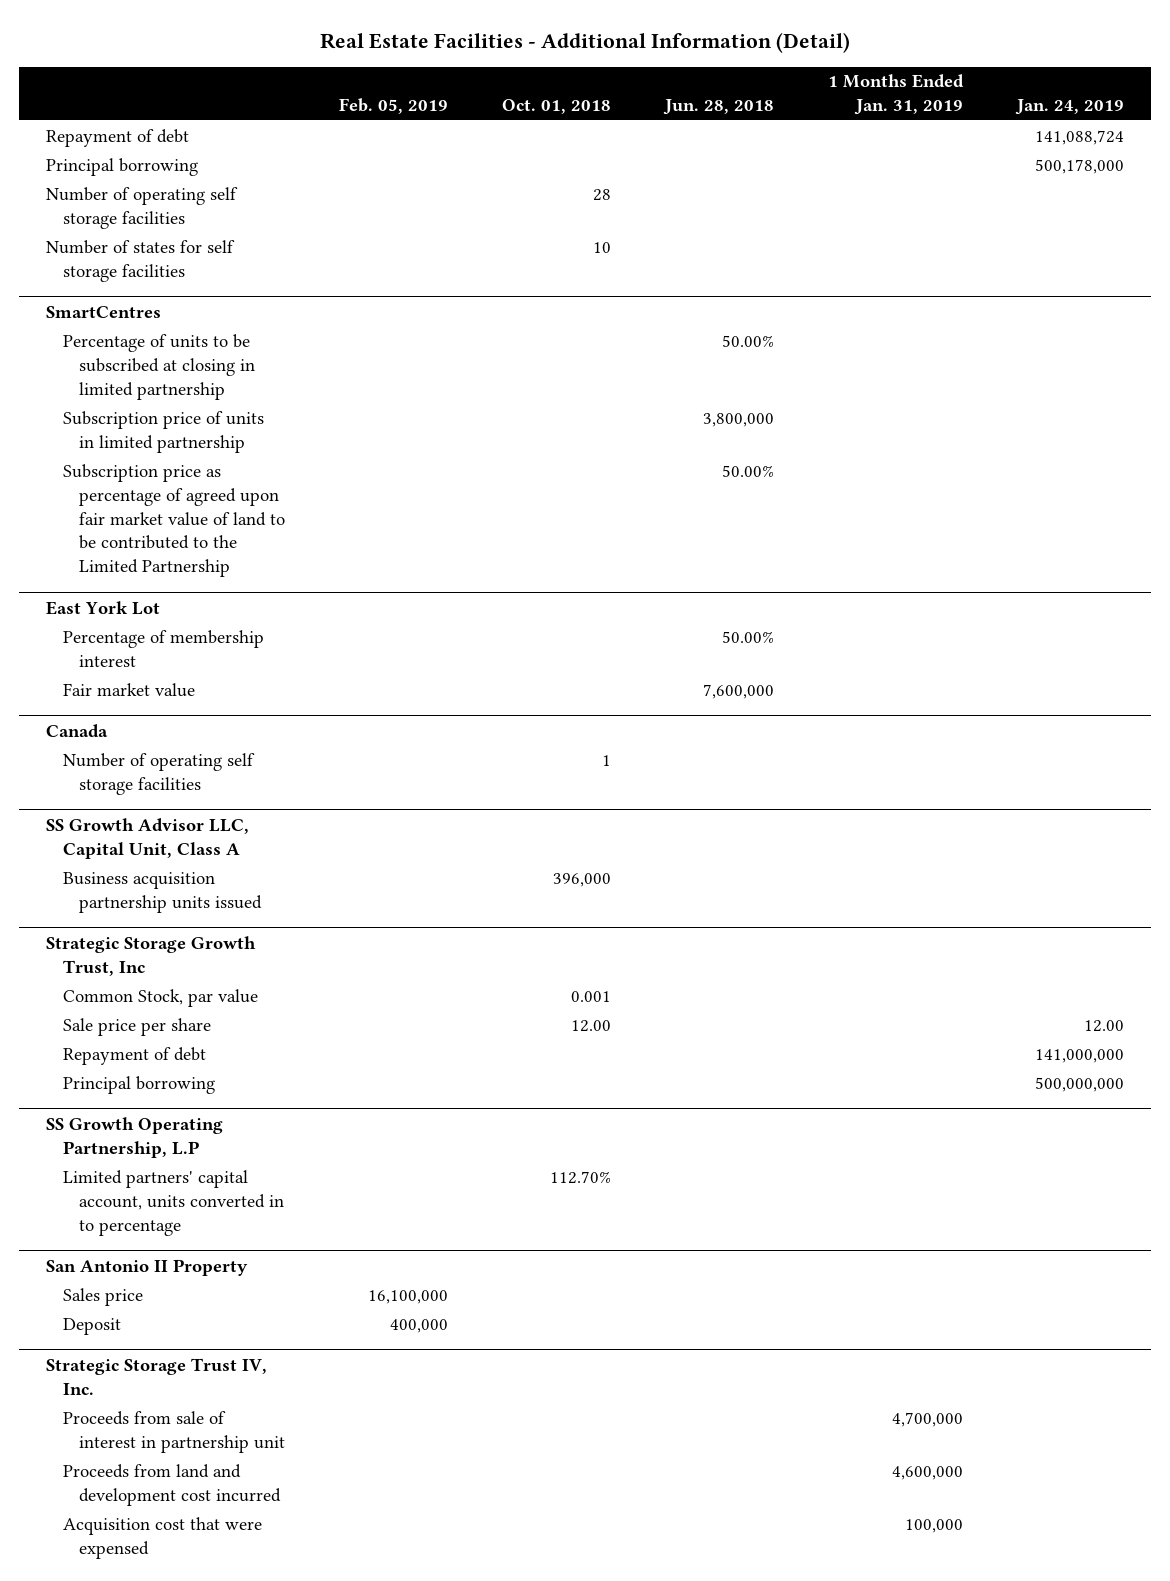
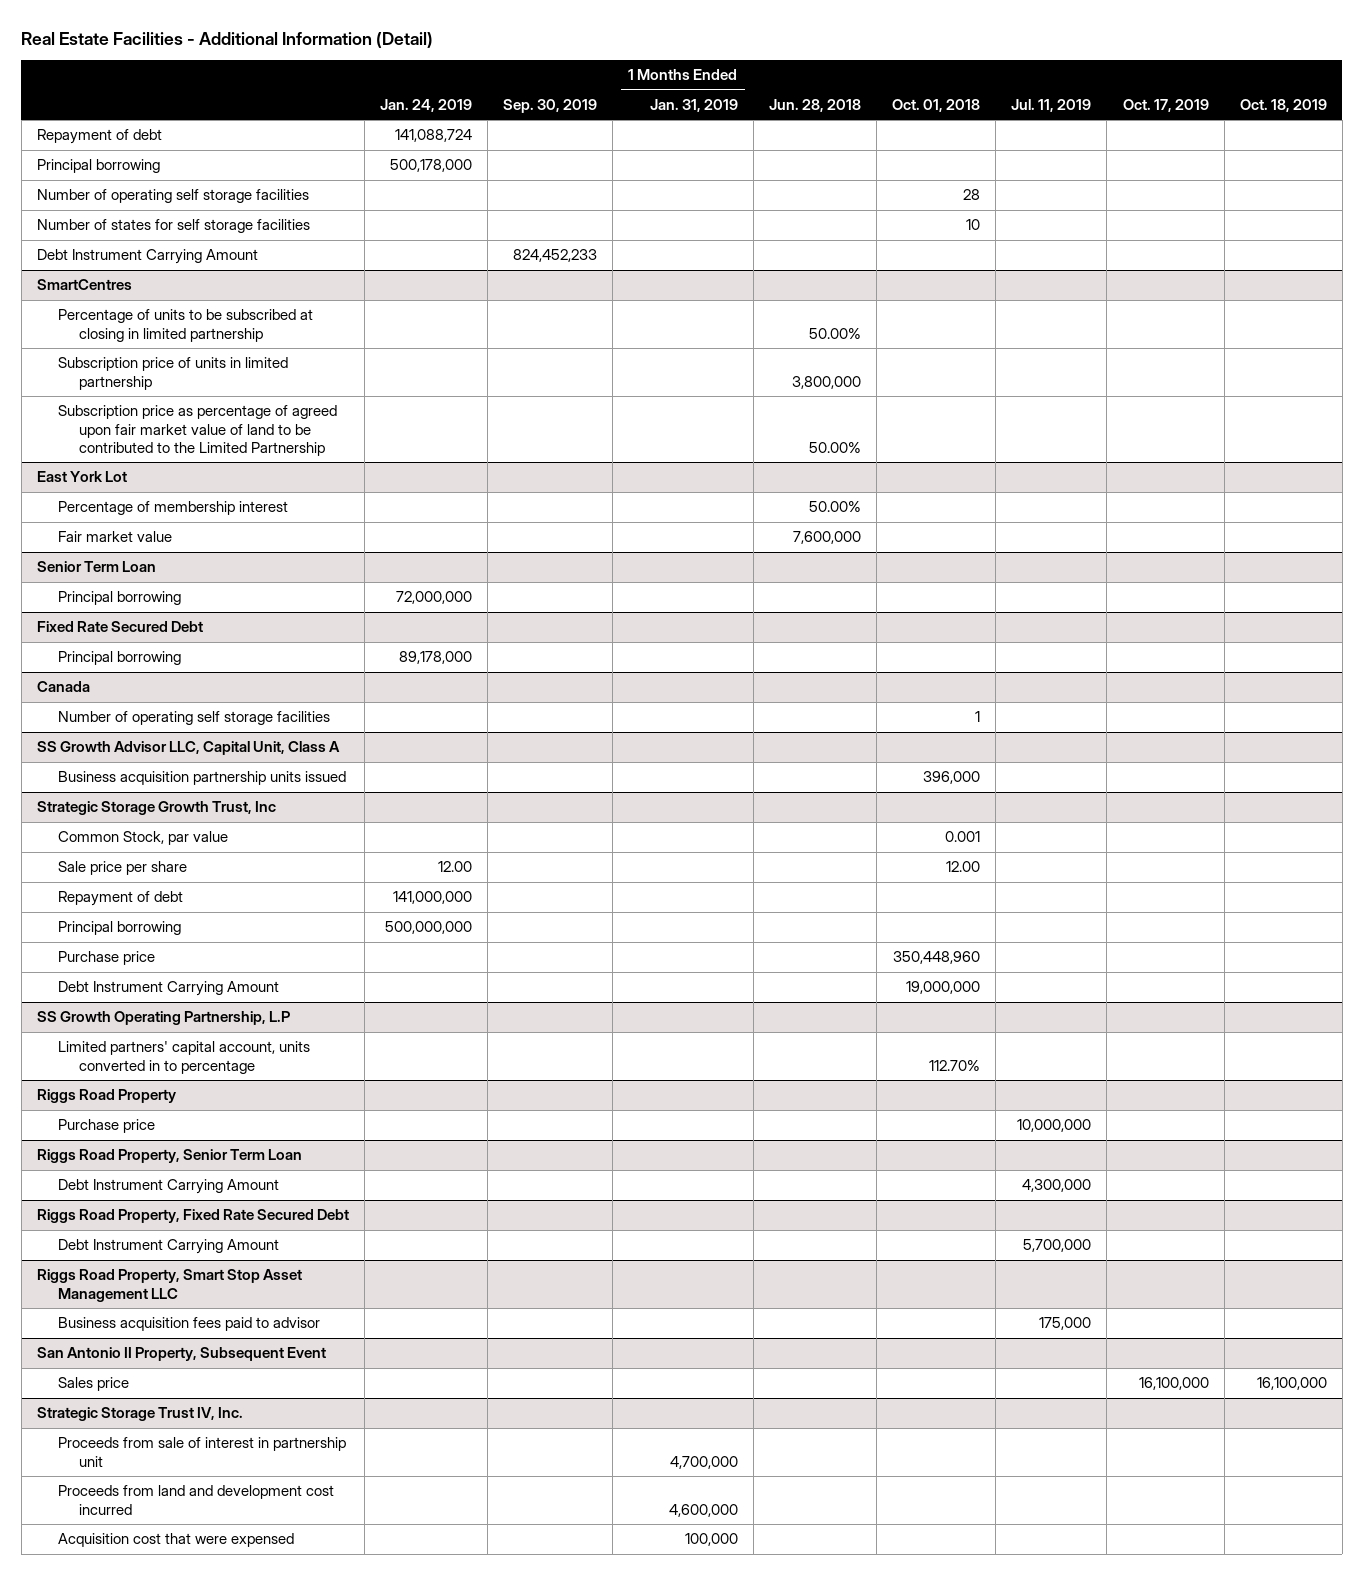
- | Feb. 05, 2019 | Oct. 01, 2018 | Jun. 28, 2018 | 1 Months Ended Jan. 31, 2019 | Jan. 24, 2019
+ | Jan. 24, 2019 | Sep. 30, 2019 | 1 Months Ended Jan. 31, 2019 | Jun. 28, 2018 | Oct. 01, 2018 | Jul. 11, 2019 | Oct. 17, 2019 | Oct. 18, 2019
+ Debt Instrument Carrying Amount | | 824,452,233 | | | | | |
+ Senior Term Loan
+ Principal borrowing | 72,000,000 | | | | | | |
+ Fixed Rate Secured Debt
+ Principal borrowing | 89,178,000 | | | | | | |
@ Strategic Storage Growth Trust, Inc
+ Purchase price | | | | | 350,448,960 | | |
+ Debt Instrument Carrying Amount | | | | | 19,000,000 | | |
- San Antonio II Property
+ Riggs Road Property
+ Purchase price | | | | | | 10,000,000 | |
+ Riggs Road Property, Senior Term Loan
+ Debt Instrument Carrying Amount | | | | | | 4,300,000 | |
+ Riggs Road Property, Fixed Rate Secured Debt
+ Debt Instrument Carrying Amount | | | | | | 5,700,000 | |
+ Riggs Road Property, Smart Stop Asset Management LLC
+ Business acquisition fees paid to advisor | | | | | | 175,000 | |
+ San Antonio II Property, Subsequent Event
- Deposit | 400,000 | | | |

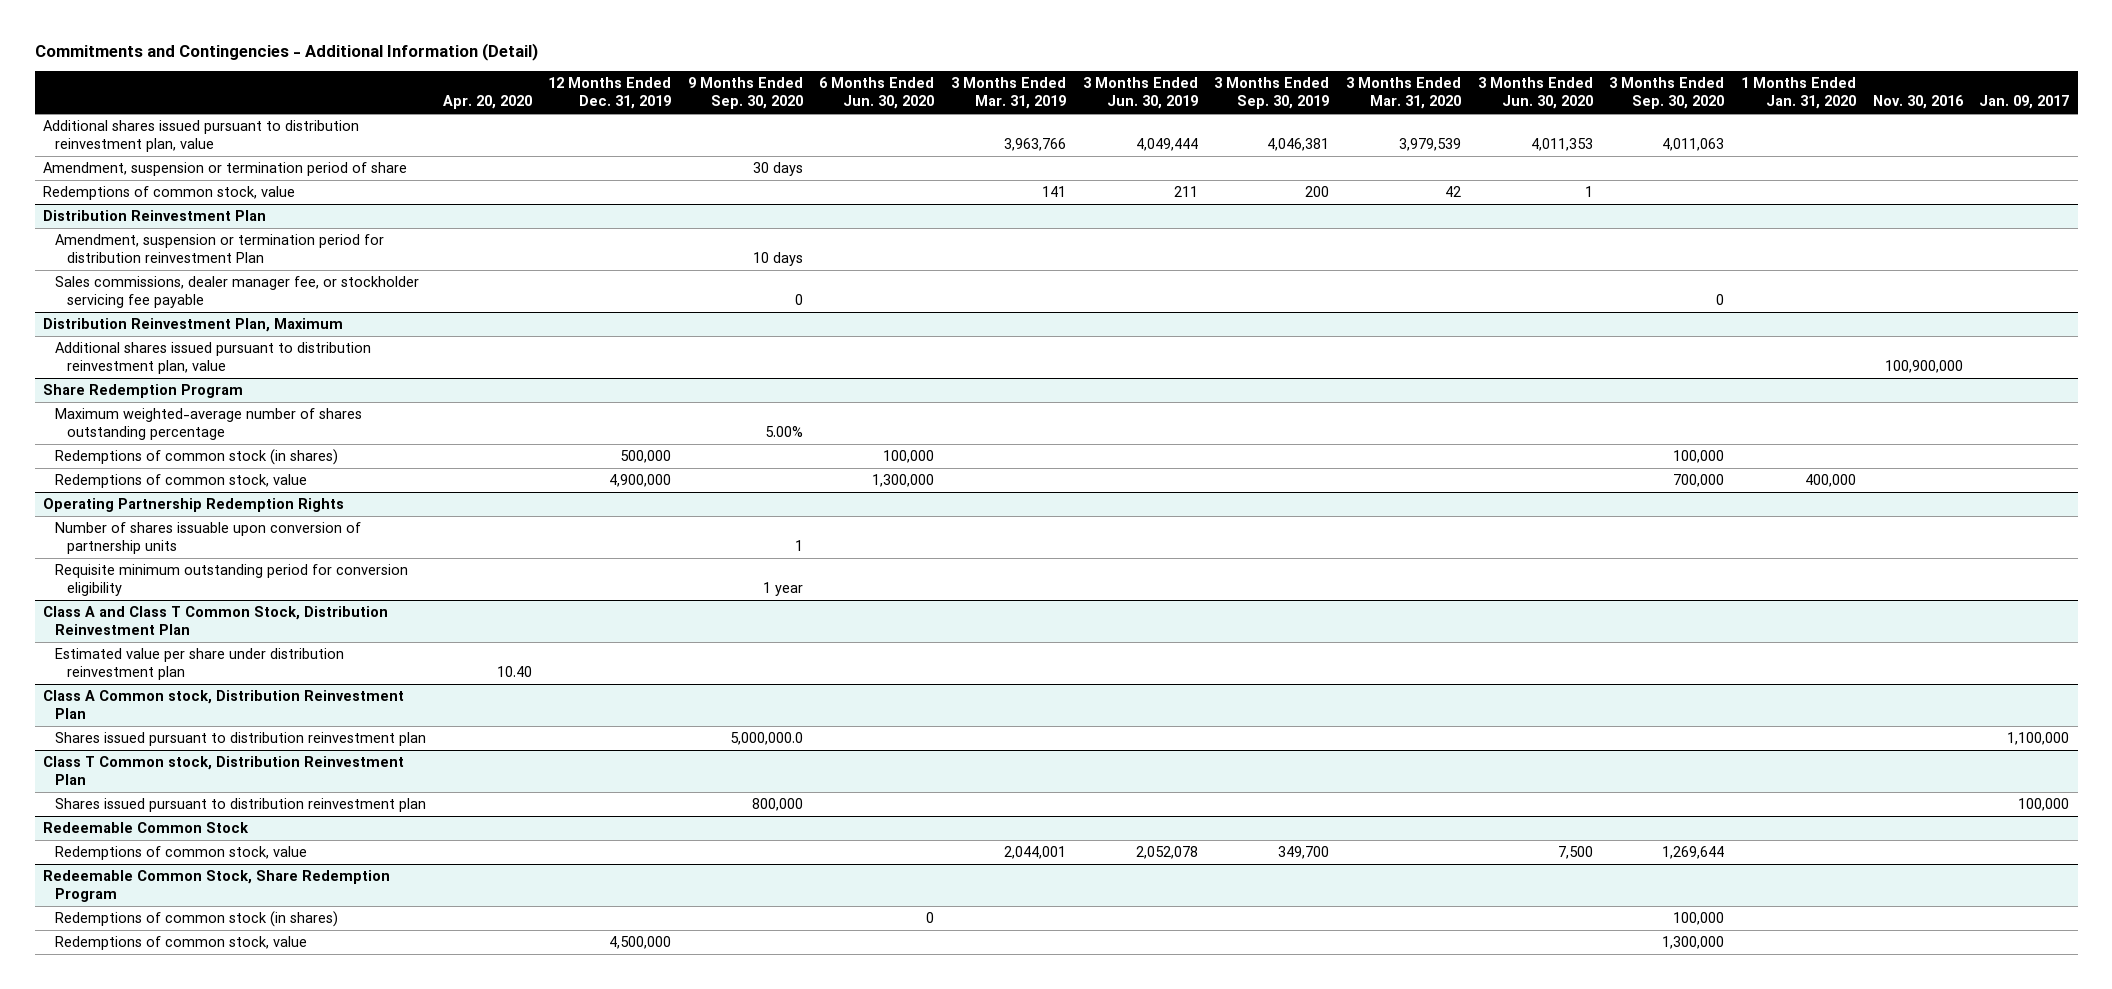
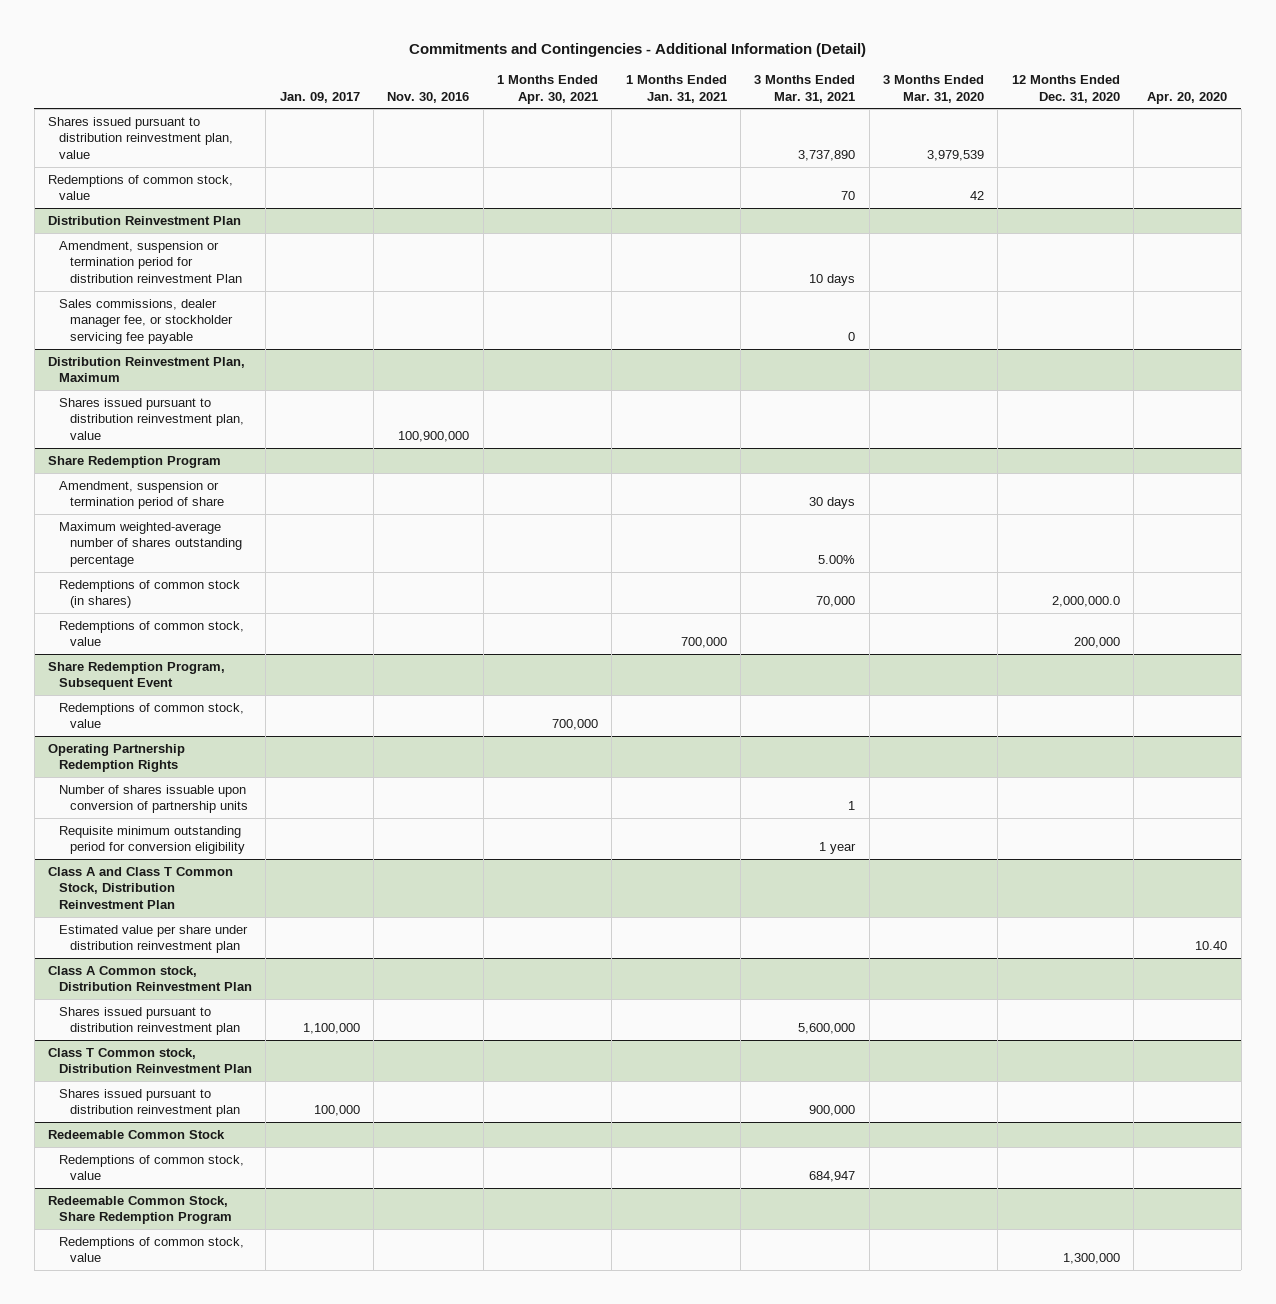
- | Apr. 20, 2020 | 12 Months Ended Dec. 31, 2019 | 9 Months Ended Sep. 30, 2020 | 6 Months Ended Jun. 30, 2020 | 3 Months Ended Mar. 31, 2019 | 3 Months Ended Jun. 30, 2019 | 3 Months Ended Sep. 30, 2019 | 3 Months Ended Mar. 31, 2020 | 3 Months Ended Jun. 30, 2020 | 3 Months Ended Sep. 30, 2020 | 1 Months Ended Jan. 31, 2020 | Nov. 30, 2016 | Jan. 09, 2017
+ | Jan. 09, 2017 | Nov. 30, 2016 | 1 Months Ended Apr. 30, 2021 | 1 Months Ended Jan. 31, 2021 | 3 Months Ended Mar. 31, 2021 | 3 Months Ended Mar. 31, 2020 | 12 Months Ended Dec. 31, 2020 | Apr. 20, 2020
- Additional shares issued pursuant to distribution reinvestment plan, value | | | | | 3,963,766 | 4,049,444 | 4,046,381 | 3,979,539 | 4,011,353 | 4,011,063 | | |
- Amendment, suspension or termination period of share | | | 30 days | | | | | | | | | |
+ Shares issued pursuant to distribution reinvestment plan, value | | | | | 3,737,890 | 3,979,539 | |
@ Distribution Reinvestment Plan, Maximum
- Additional shares issued pursuant to distribution reinvestment plan, value | | | | | | | | | | | | 100,900,000 |
+ Shares issued pursuant to distribution reinvestment plan, value | | 100,900,000 | | | | | |
@ Share Redemption Program
+ Amendment, suspension or termination period of share | | | | | 30 days | | |
+ Share Redemption Program, Subsequent Event
+ Redemptions of common stock, value | | | 700,000 | | | | |
@ Redeemable Common Stock, Share Redemption Program
- Redemptions of common stock (in shares) | | | | 0 | | | | | | 100,000 | | |

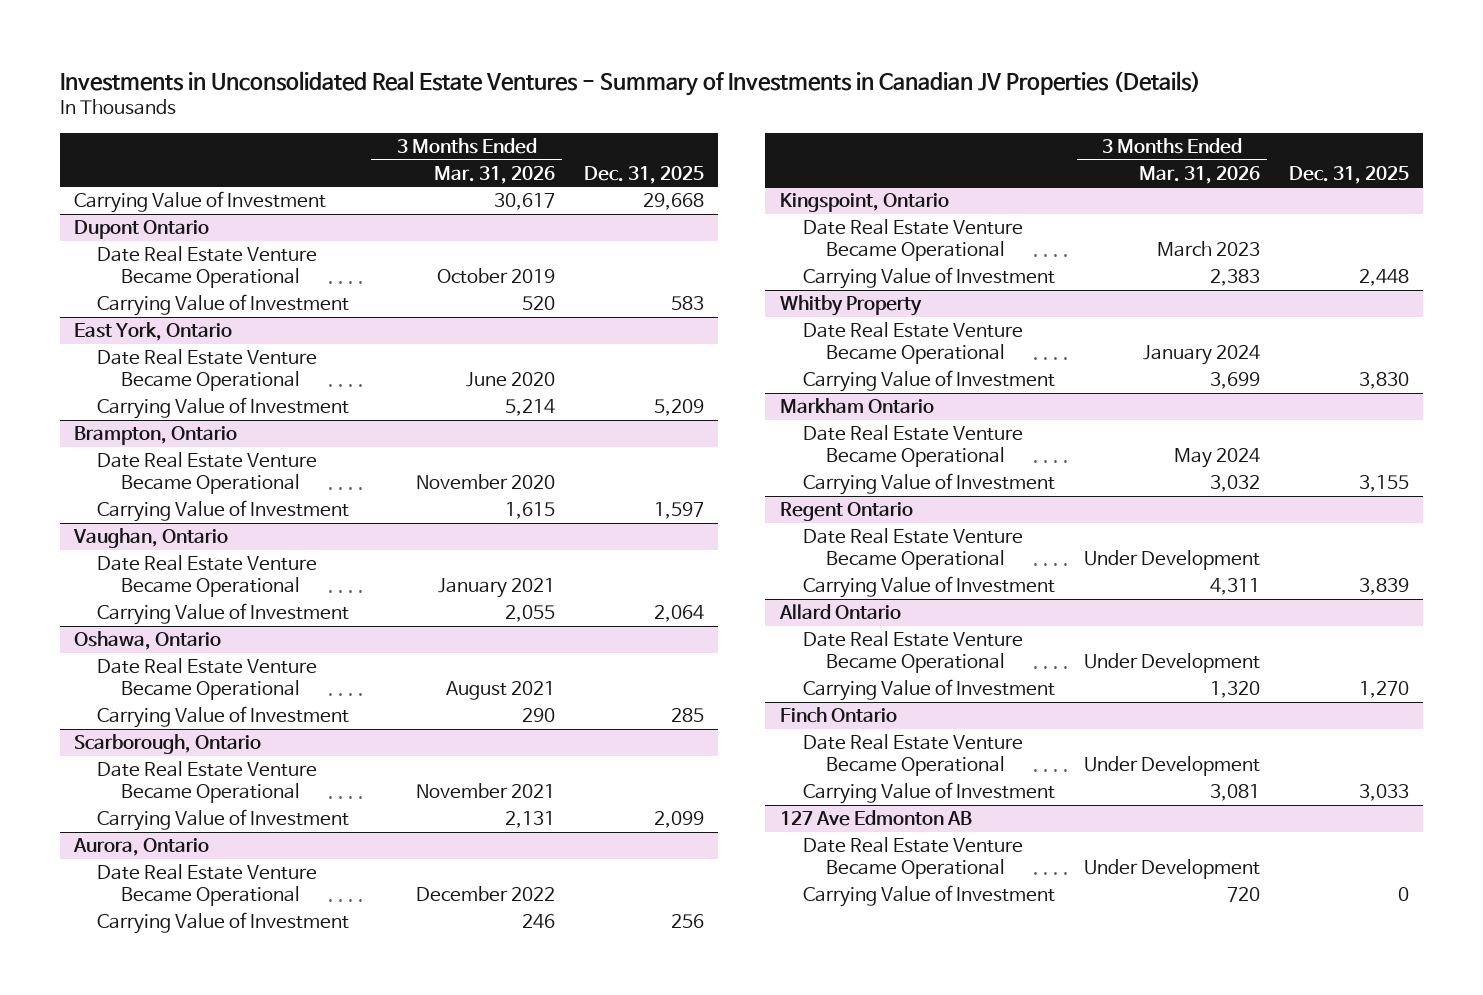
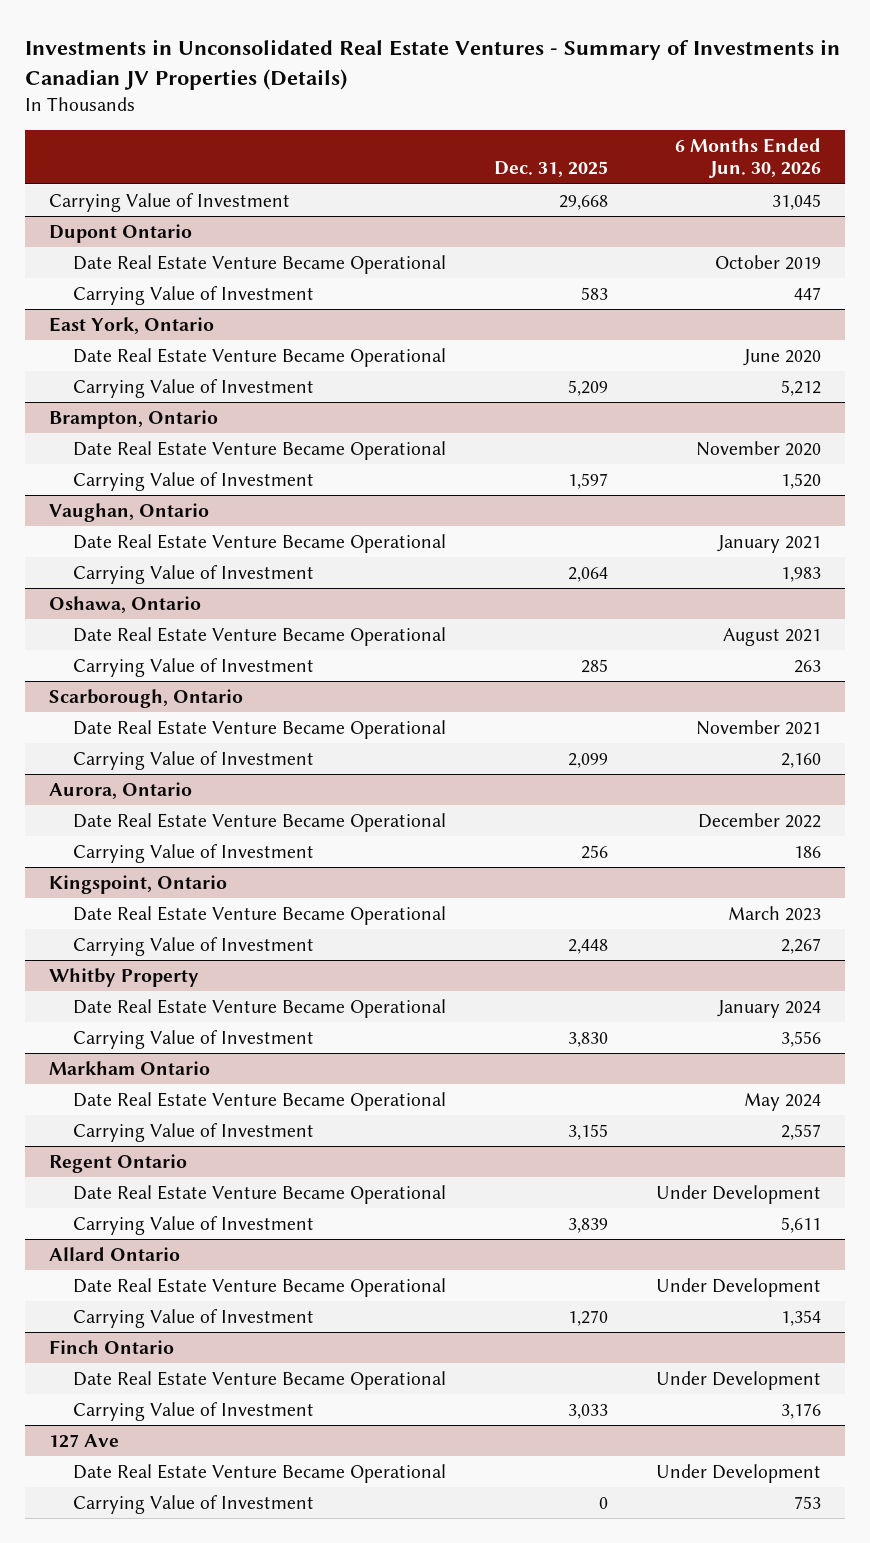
- | 3 Months Ended Mar. 31, 2026 | Dec. 31, 2025
+ | Dec. 31, 2025 | 6 Months Ended Jun. 30, 2026
- 127 Ave Edmonton AB
+ 127 Ave

